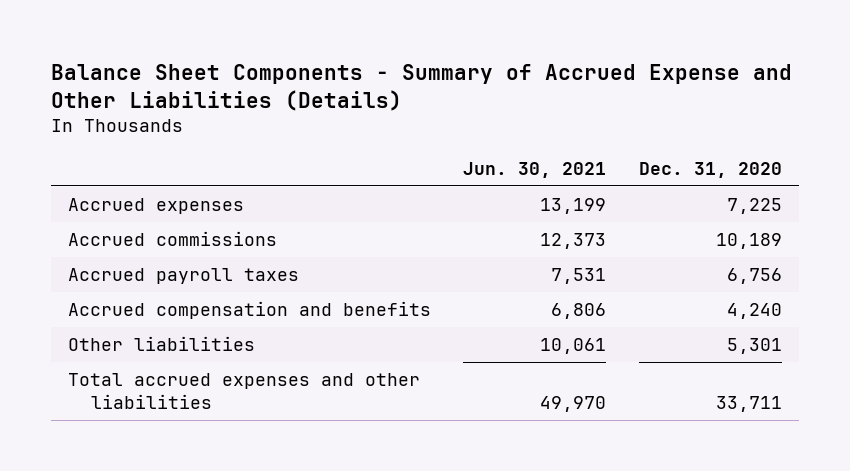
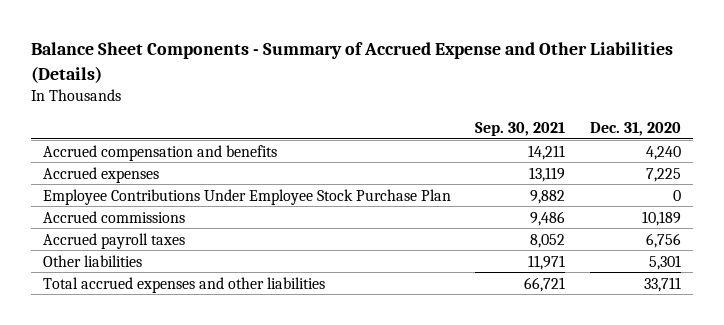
- | Jun. 30, 2021 | Dec. 31, 2020
+ | Sep. 30, 2021 | Dec. 31, 2020
moved up: Accrued compensation and benefits | 14,211 | 4,240
+ Employee Contributions Under Employee Stock Purchase Plan | 9,882 | 0

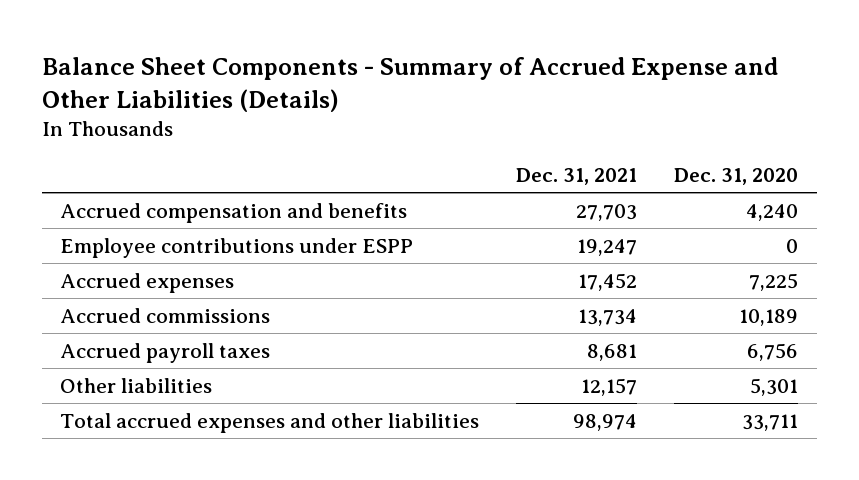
- | Sep. 30, 2021 | Dec. 31, 2020
+ | Dec. 31, 2021 | Dec. 31, 2020
+ Employee contributions under ESPP | 19,247 | 0
- Employee Contributions Under Employee Stock Purchase Plan | 9,882 | 0

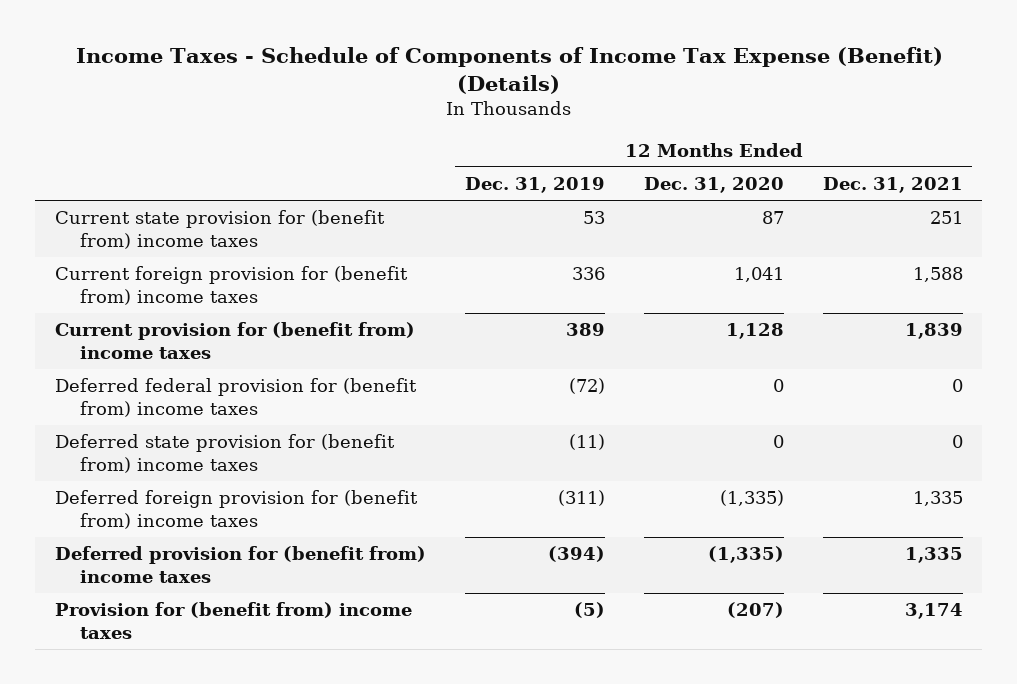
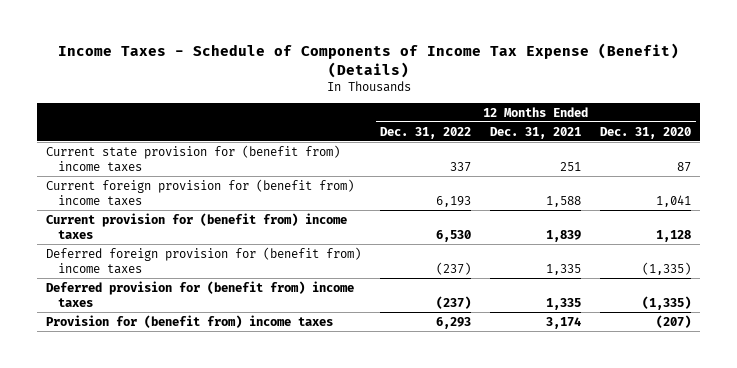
- | 12 Months Ended Dec. 31, 2019 | 12 Months Ended Dec. 31, 2020 | 12 Months Ended Dec. 31, 2021
+ | 12 Months Ended Dec. 31, 2022 | 12 Months Ended Dec. 31, 2021 | 12 Months Ended Dec. 31, 2020
- Deferred federal provision for (benefit from) income taxes | (72) | 0 | 0
- Deferred state provision for (benefit from) income taxes | (11) | 0 | 0

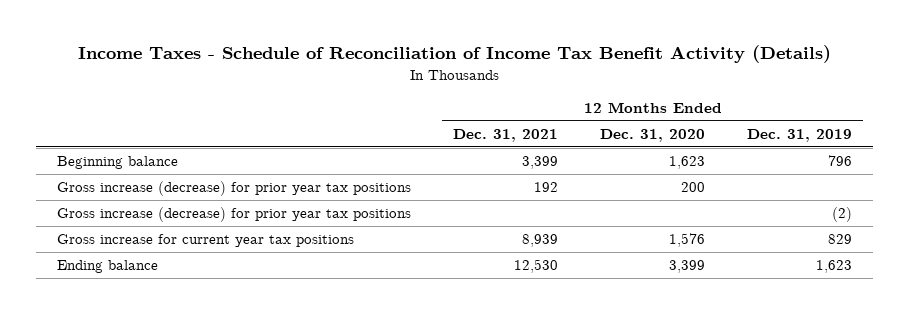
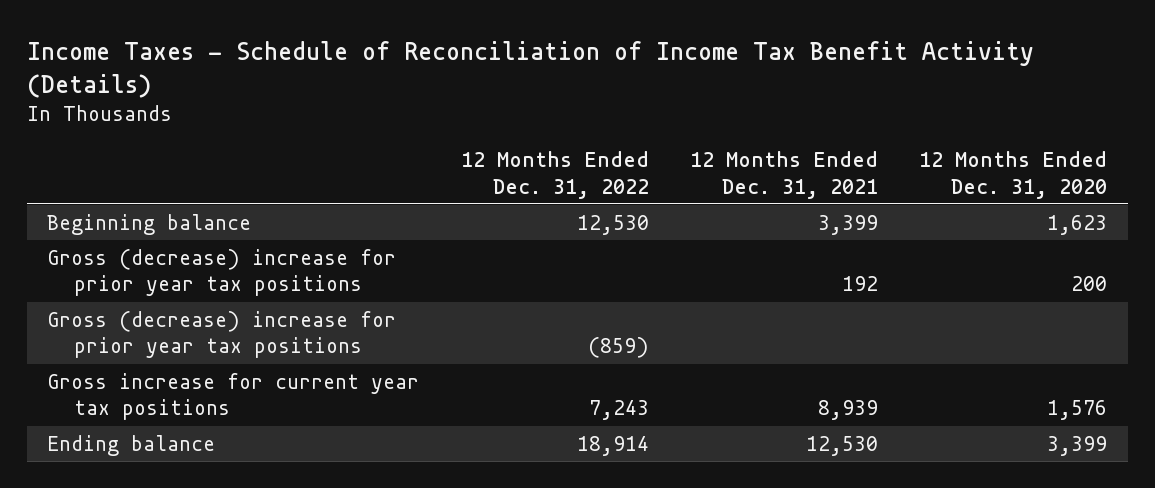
- | 12 Months Ended Dec. 31, 2021 | 12 Months Ended Dec. 31, 2020 | 12 Months Ended Dec. 31, 2019
+ | 12 Months Ended Dec. 31, 2022 | 12 Months Ended Dec. 31, 2021 | 12 Months Ended Dec. 31, 2020
- Gross increase (decrease) for prior year tax positions | 192 | 200 |
- Gross increase (decrease) for prior year tax positions | | | (2)
+ Gross (decrease) increase for prior year tax positions | | 192 | 200
+ Gross (decrease) increase for prior year tax positions | (859) | |

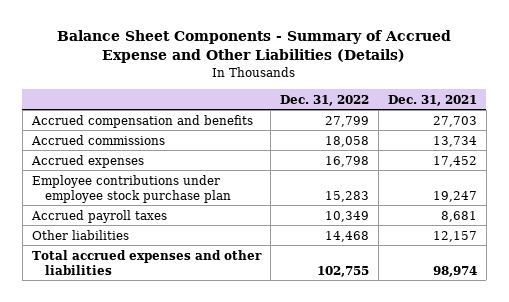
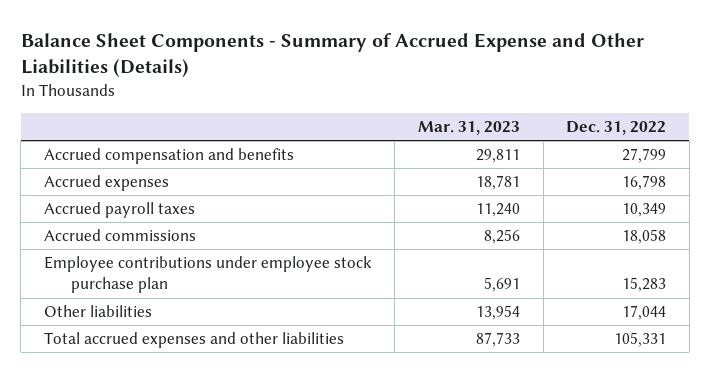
- | Dec. 31, 2022 | Dec. 31, 2021
+ | Mar. 31, 2023 | Dec. 31, 2022
- Other liabilities | 14,468 | 12,157
- Total accrued expenses and other liabilities | 102,755 | 98,974
moved down: Accrued commissions | 8,256 | 18,058
moved down: Employee contributions under employee stock purchase plan | 5,691 | 15,283
+ Other liabilities | 13,954 | 17,044
+ Total accrued expenses and other liabilities | 87,733 | 105,331

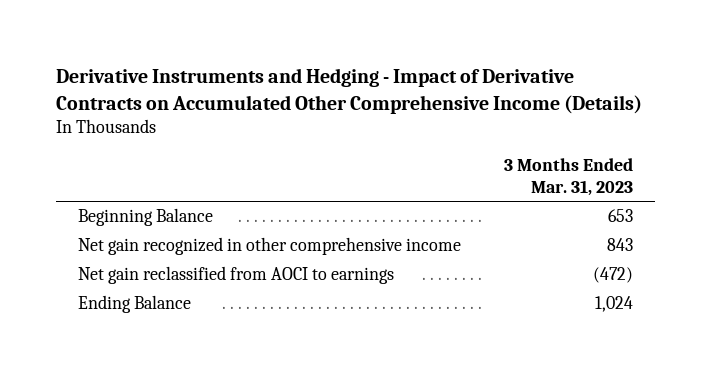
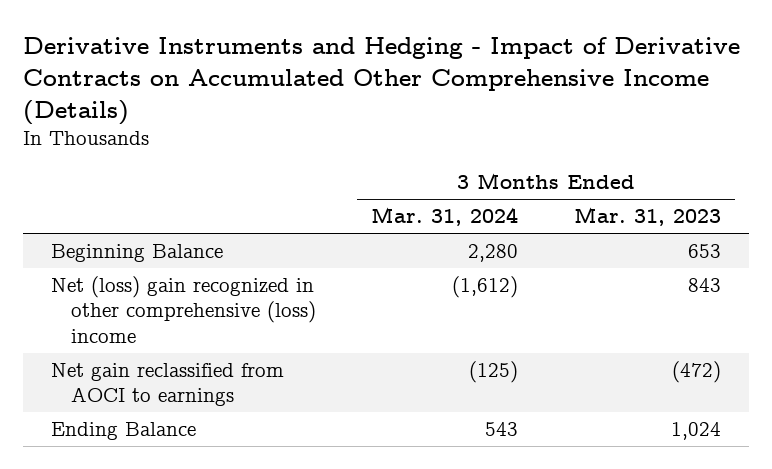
- | 3 Months Ended Mar. 31, 2023
+ | 3 Months Ended Mar. 31, 2024 | 3 Months Ended Mar. 31, 2023
- Net gain recognized in other comprehensive income | 843
+ Net (loss) gain recognized in other comprehensive (loss) income | (1,612) | 843

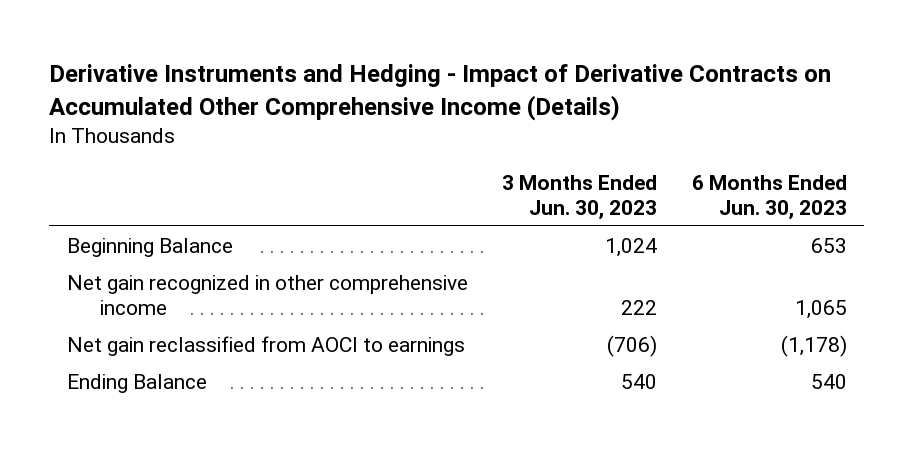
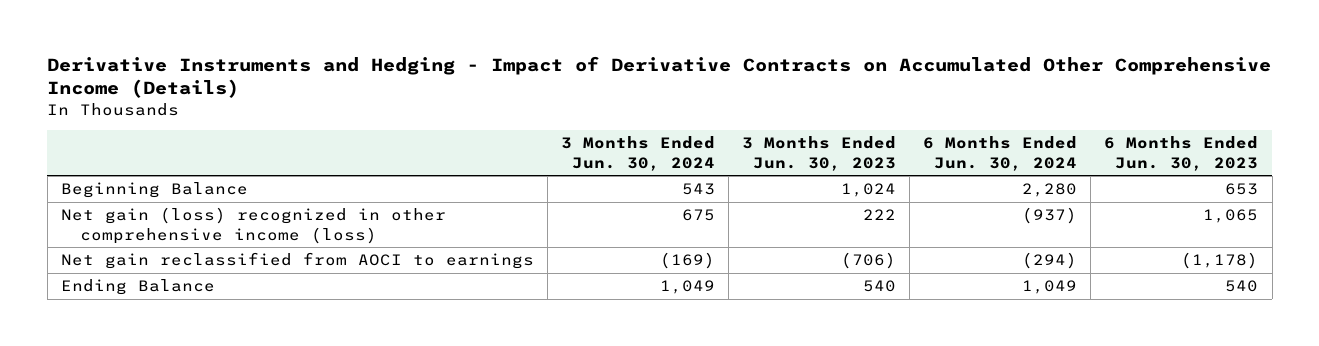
- | 3 Months Ended Jun. 30, 2023 | 6 Months Ended Jun. 30, 2023
+ | 3 Months Ended Jun. 30, 2024 | 3 Months Ended Jun. 30, 2023 | 6 Months Ended Jun. 30, 2024 | 6 Months Ended Jun. 30, 2023
- Net gain recognized in other comprehensive income | 222 | 1,065
+ Net gain (loss) recognized in other comprehensive income (loss) | 675 | 222 | (937) | 1,065

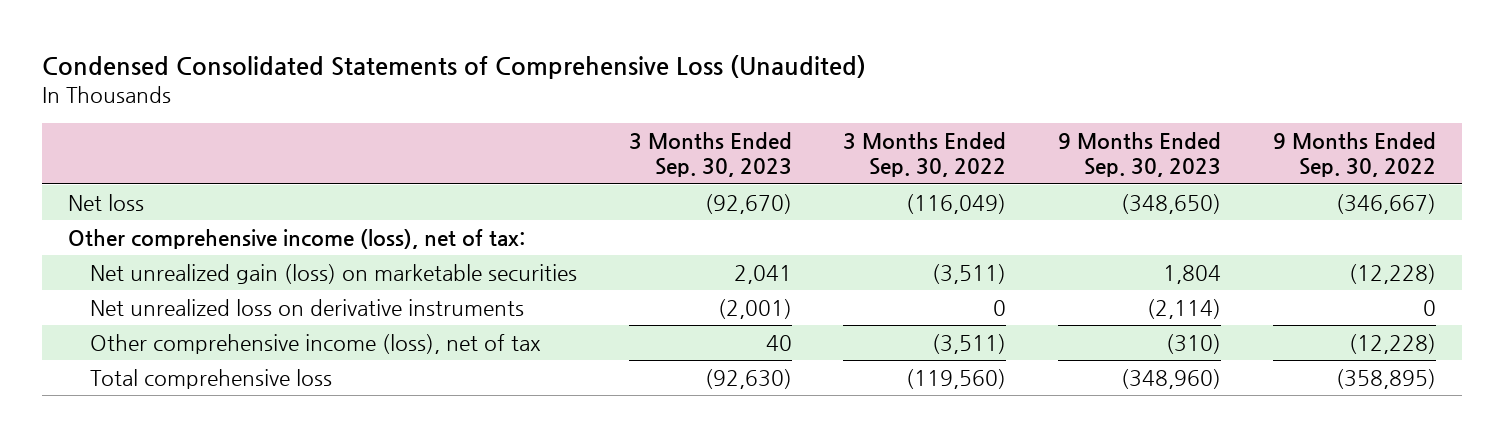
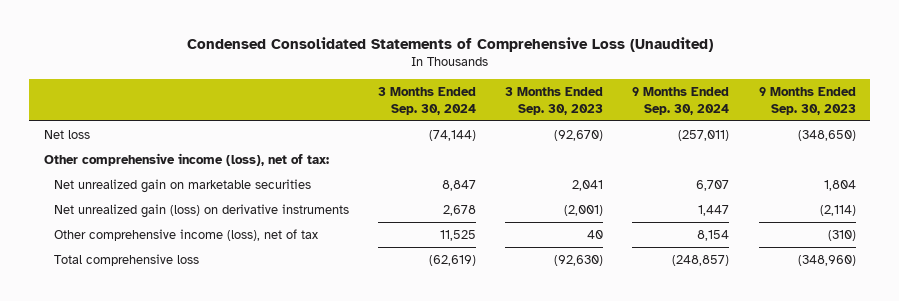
- | 3 Months Ended Sep. 30, 2023 | 3 Months Ended Sep. 30, 2022 | 9 Months Ended Sep. 30, 2023 | 9 Months Ended Sep. 30, 2022
+ | 3 Months Ended Sep. 30, 2024 | 3 Months Ended Sep. 30, 2023 | 9 Months Ended Sep. 30, 2024 | 9 Months Ended Sep. 30, 2023
- Net unrealized gain (loss) on marketable securities | 2,041 | (3,511) | 1,804 | (12,228)
- Net unrealized loss on derivative instruments | (2,001) | 0 | (2,114) | 0
+ Net unrealized gain on marketable securities | 8,847 | 2,041 | 6,707 | 1,804
+ Net unrealized gain (loss) on derivative instruments | 2,678 | (2,001) | 1,447 | (2,114)

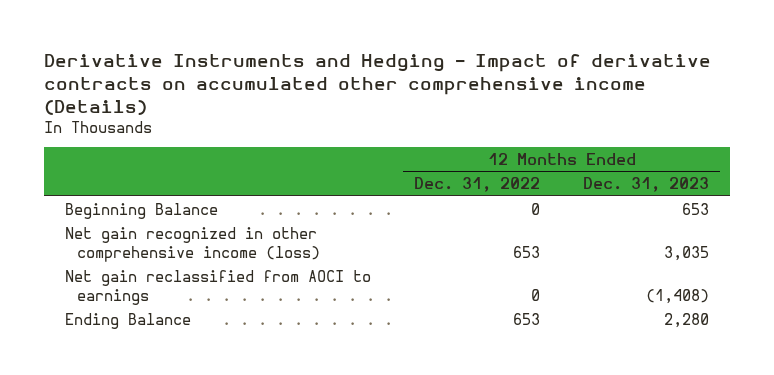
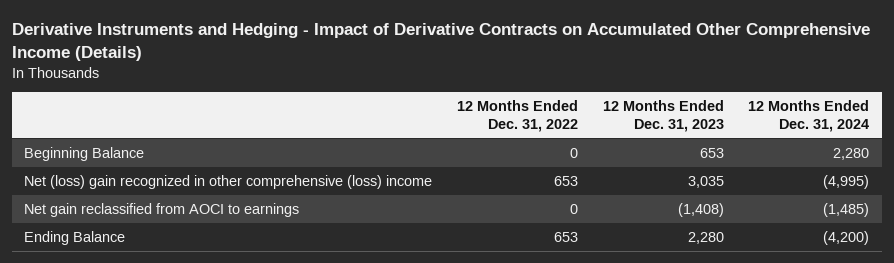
- Derivative Instruments and Hedging - Impact of derivative contracts on accumulated other comprehensive income (Details)
+ Derivative Instruments and Hedging - Impact of Derivative Contracts on Accumulated Other Comprehensive Income (Details)
- | 12 Months Ended Dec. 31, 2022 | 12 Months Ended Dec. 31, 2023
+ | 12 Months Ended Dec. 31, 2022 | 12 Months Ended Dec. 31, 2023 | 12 Months Ended Dec. 31, 2024
- Net gain recognized in other comprehensive income (loss) | 653 | 3,035
+ Net (loss) gain recognized in other comprehensive (loss) income | 653 | 3,035 | (4,995)

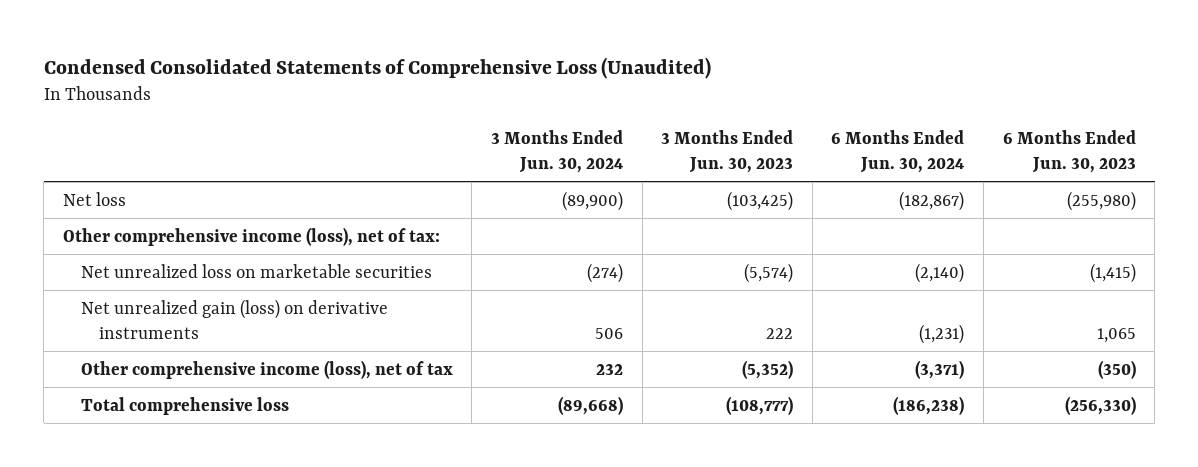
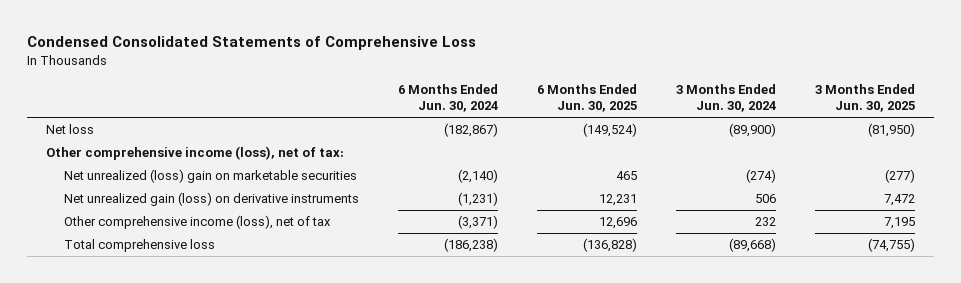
- Condensed Consolidated Statements of Comprehensive Loss (Unaudited)
+ Condensed Consolidated Statements of Comprehensive Loss
- | 3 Months Ended Jun. 30, 2024 | 3 Months Ended Jun. 30, 2023 | 6 Months Ended Jun. 30, 2024 | 6 Months Ended Jun. 30, 2023
+ | 6 Months Ended Jun. 30, 2024 | 6 Months Ended Jun. 30, 2025 | 3 Months Ended Jun. 30, 2024 | 3 Months Ended Jun. 30, 2025
- Net unrealized loss on marketable securities | (274) | (5,574) | (2,140) | (1,415)
+ Net unrealized (loss) gain on marketable securities | (2,140) | 465 | (274) | (277)

